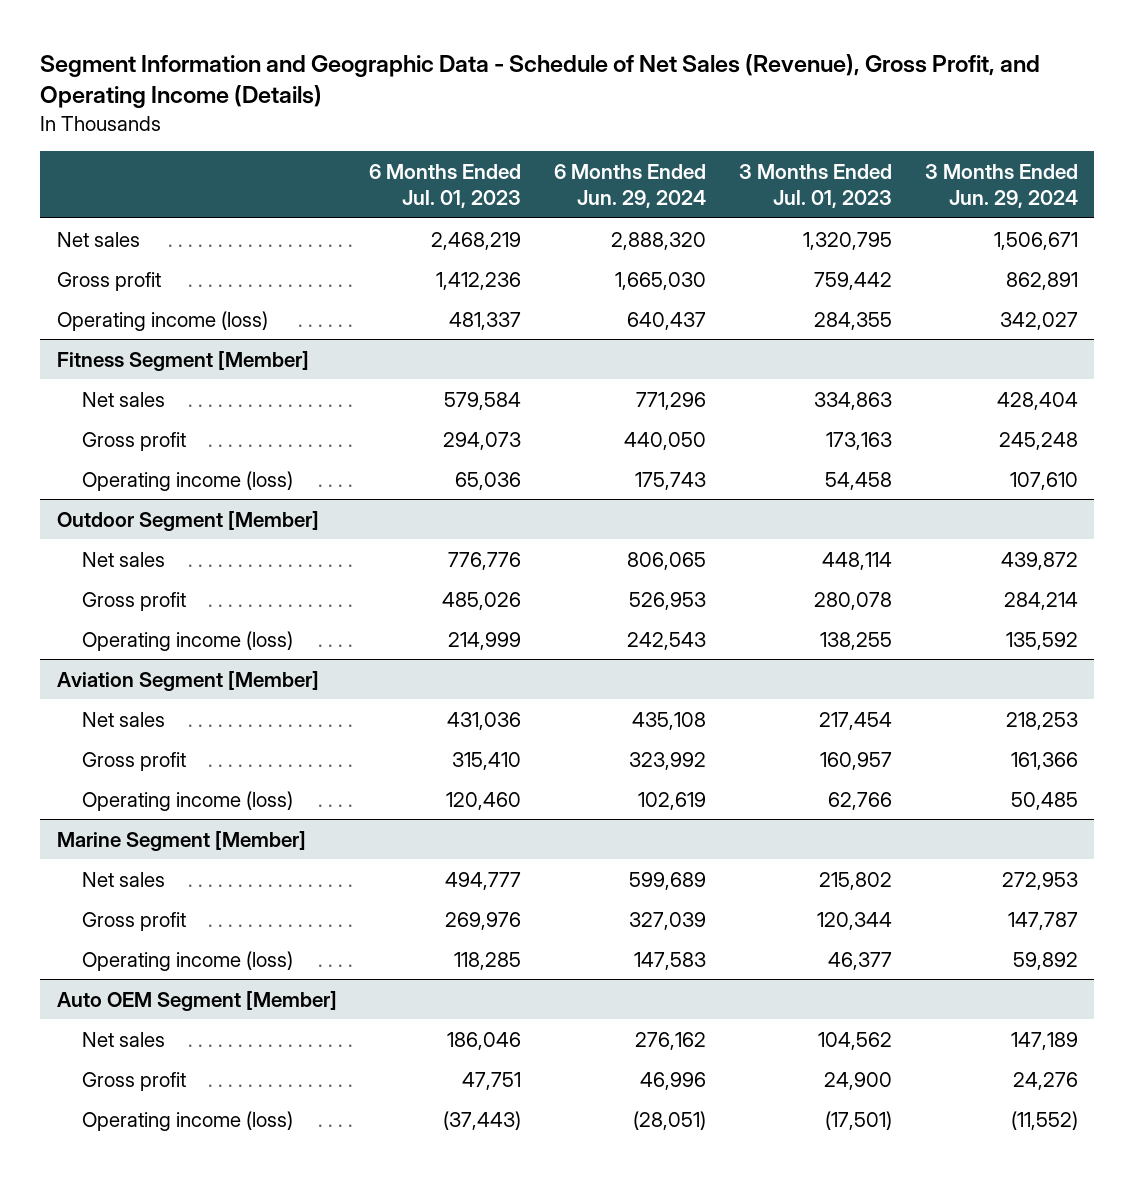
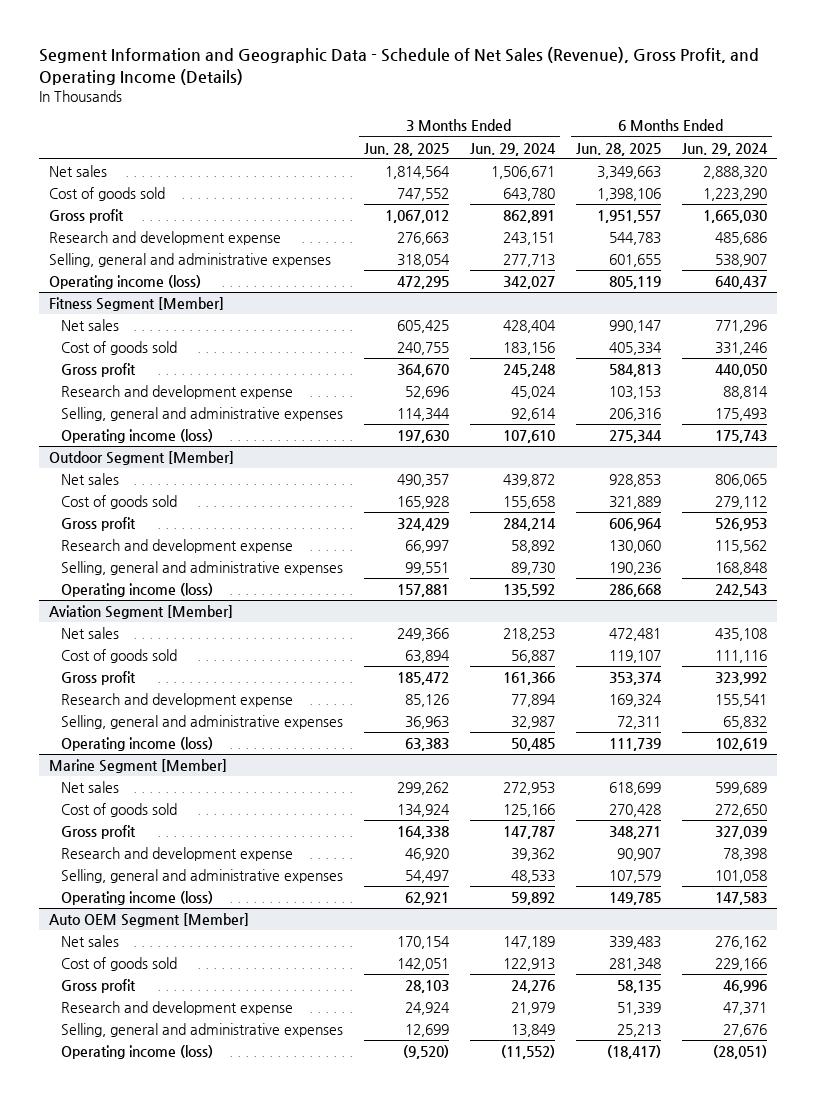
- | 6 Months Ended Jul. 01, 2023 | 6 Months Ended Jun. 29, 2024 | 3 Months Ended Jul. 01, 2023 | 3 Months Ended Jun. 29, 2024
+ | 3 Months Ended Jun. 28, 2025 | 3 Months Ended Jun. 29, 2024 | 6 Months Ended Jun. 28, 2025 | 6 Months Ended Jun. 29, 2024
+ Cost of goods sold | 747,552 | 643,780 | 1,398,106 | 1,223,290
+ Research and development expense | 276,663 | 243,151 | 544,783 | 485,686
+ Selling, general and administrative expenses | 318,054 | 277,713 | 601,655 | 538,907
@ Fitness Segment [Member]
+ Cost of goods sold | 240,755 | 183,156 | 405,334 | 331,246
+ Research and development expense | 52,696 | 45,024 | 103,153 | 88,814
+ Selling, general and administrative expenses | 114,344 | 92,614 | 206,316 | 175,493
@ Outdoor Segment [Member]
+ Cost of goods sold | 165,928 | 155,658 | 321,889 | 279,112
+ Research and development expense | 66,997 | 58,892 | 130,060 | 115,562
+ Selling, general and administrative expenses | 99,551 | 89,730 | 190,236 | 168,848
@ Aviation Segment [Member]
+ Cost of goods sold | 63,894 | 56,887 | 119,107 | 111,116
+ Research and development expense | 85,126 | 77,894 | 169,324 | 155,541
+ Selling, general and administrative expenses | 36,963 | 32,987 | 72,311 | 65,832
@ Marine Segment [Member]
+ Cost of goods sold | 134,924 | 125,166 | 270,428 | 272,650
+ Research and development expense | 46,920 | 39,362 | 90,907 | 78,398
+ Selling, general and administrative expenses | 54,497 | 48,533 | 107,579 | 101,058
@ Auto OEM Segment [Member]
+ Cost of goods sold | 142,051 | 122,913 | 281,348 | 229,166
+ Research and development expense | 24,924 | 21,979 | 51,339 | 47,371
+ Selling, general and administrative expenses | 12,699 | 13,849 | 25,213 | 27,676

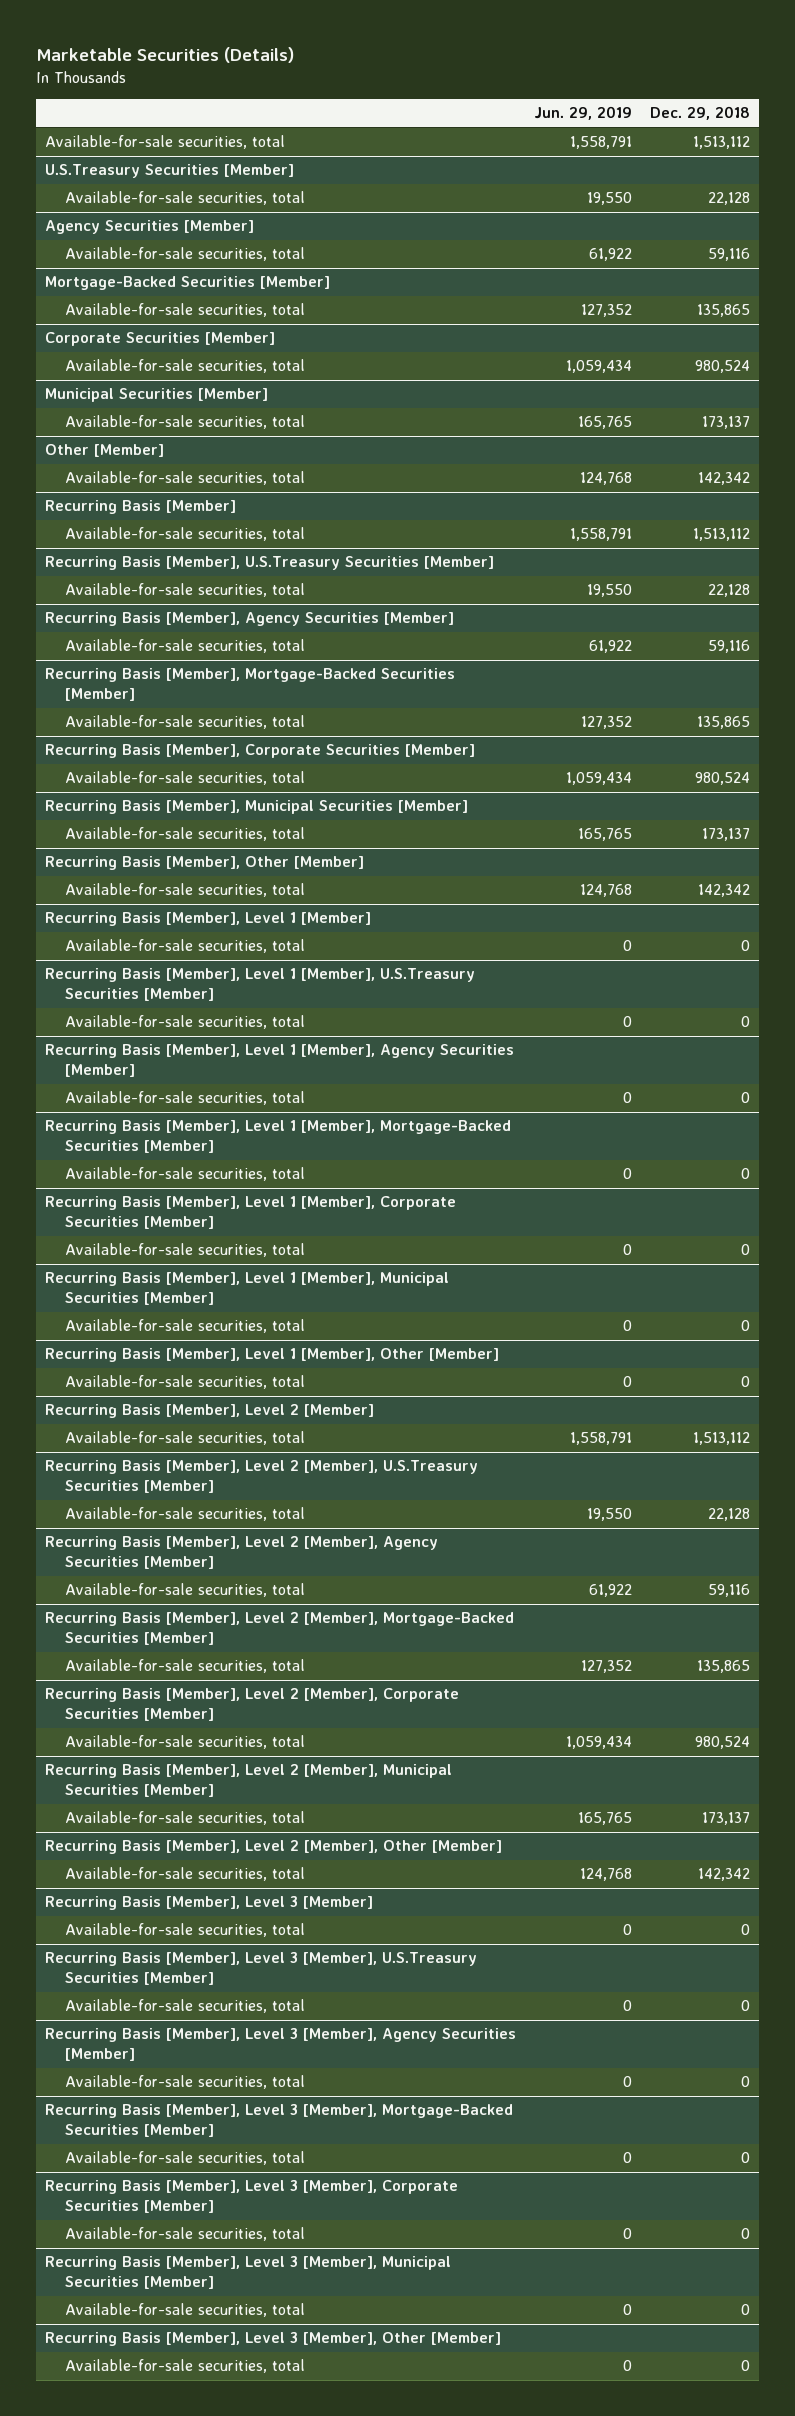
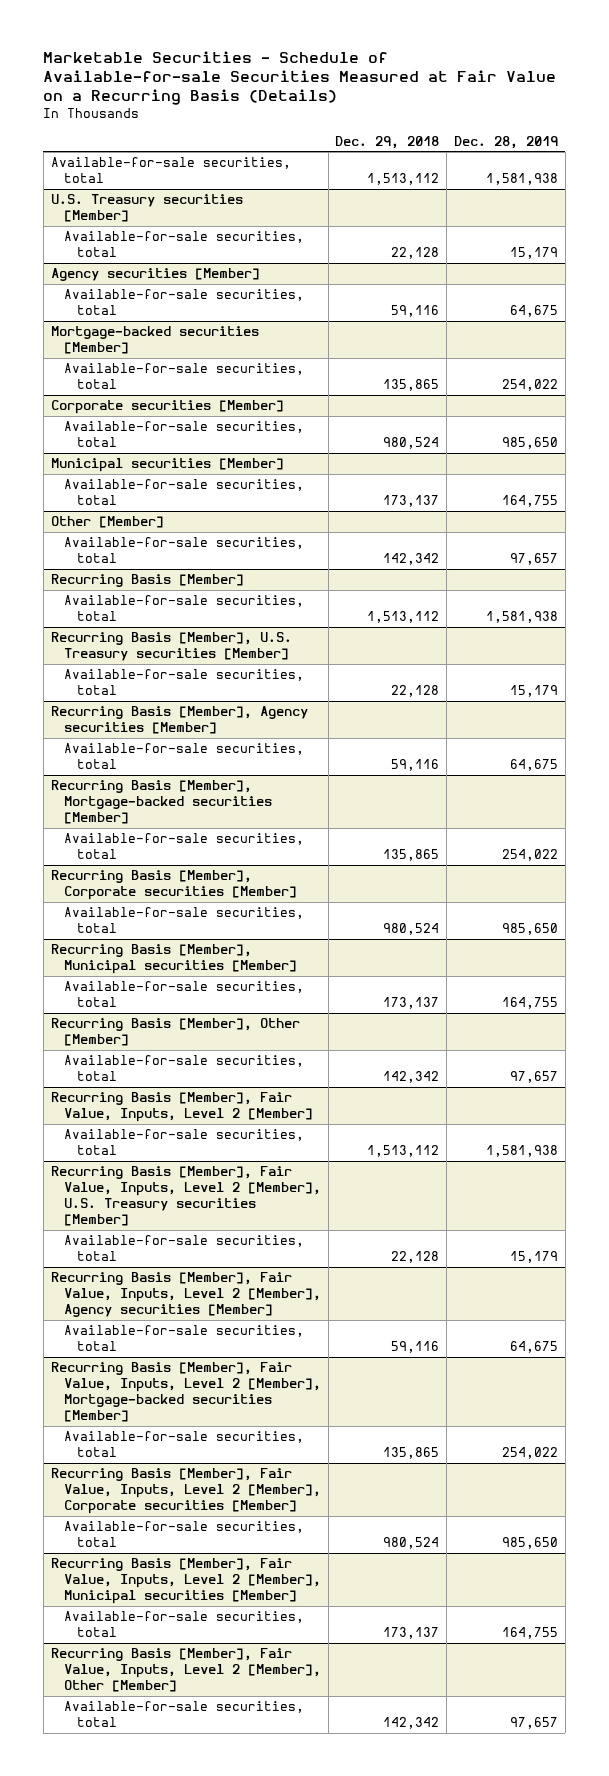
- Marketable Securities (Details)
+ Marketable Securities - Schedule of Available-for-sale Securities Measured at Fair Value on a Recurring Basis (Details)
- | Jun. 29, 2019 | Dec. 29, 2018
+ | Dec. 29, 2018 | Dec. 28, 2019
- U.S.Treasury Securities [Member]
+ U.S. Treasury securities [Member]
- Agency Securities [Member]
+ Agency securities [Member]
- Mortgage-Backed Securities [Member]
+ Mortgage-backed securities [Member]
- Corporate Securities [Member]
+ Corporate securities [Member]
- Municipal Securities [Member]
+ Municipal securities [Member]
- Recurring Basis [Member], U.S.Treasury Securities [Member]
+ Recurring Basis [Member], U.S. Treasury securities [Member]
- Recurring Basis [Member], Agency Securities [Member]
+ Recurring Basis [Member], Agency securities [Member]
- Recurring Basis [Member], Mortgage-Backed Securities [Member]
+ Recurring Basis [Member], Mortgage-backed securities [Member]
- Recurring Basis [Member], Corporate Securities [Member]
+ Recurring Basis [Member], Corporate securities [Member]
- Recurring Basis [Member], Municipal Securities [Member]
+ Recurring Basis [Member], Municipal securities [Member]
- Recurring Basis [Member], Level 1 [Member]
- Available-for-sale securities, total | 0 | 0
- Recurring Basis [Member], Level 1 [Member], U.S.Treasury Securities [Member]
- Available-for-sale securities, total | 0 | 0
- Recurring Basis [Member], Level 1 [Member], Agency Securities [Member]
- Available-for-sale securities, total | 0 | 0
- Recurring Basis [Member], Level 1 [Member], Mortgage-Backed Securities [Member]
- Available-for-sale securities, total | 0 | 0
- Recurring Basis [Member], Level 1 [Member], Corporate Securities [Member]
- Available-for-sale securities, total | 0 | 0
- Recurring Basis [Member], Level 1 [Member], Municipal Securities [Member]
- Available-for-sale securities, total | 0 | 0
- Recurring Basis [Member], Level 1 [Member], Other [Member]
- Available-for-sale securities, total | 0 | 0
- Recurring Basis [Member], Level 2 [Member]
+ Recurring Basis [Member], Fair Value, Inputs, Level 2 [Member]
- Recurring Basis [Member], Level 2 [Member], U.S.Treasury Securities [Member]
+ Recurring Basis [Member], Fair Value, Inputs, Level 2 [Member], U.S. Treasury securities [Member]
- Recurring Basis [Member], Level 2 [Member], Agency Securities [Member]
+ Recurring Basis [Member], Fair Value, Inputs, Level 2 [Member], Agency securities [Member]
- Recurring Basis [Member], Level 2 [Member], Mortgage-Backed Securities [Member]
+ Recurring Basis [Member], Fair Value, Inputs, Level 2 [Member], Mortgage-backed securities [Member]
- Recurring Basis [Member], Level 2 [Member], Corporate Securities [Member]
+ Recurring Basis [Member], Fair Value, Inputs, Level 2 [Member], Corporate securities [Member]
- Recurring Basis [Member], Level 2 [Member], Municipal Securities [Member]
+ Recurring Basis [Member], Fair Value, Inputs, Level 2 [Member], Municipal securities [Member]
- Recurring Basis [Member], Level 2 [Member], Other [Member]
+ Recurring Basis [Member], Fair Value, Inputs, Level 2 [Member], Other [Member]
- Recurring Basis [Member], Level 3 [Member]
- Available-for-sale securities, total | 0 | 0
- Recurring Basis [Member], Level 3 [Member], U.S.Treasury Securities [Member]
- Available-for-sale securities, total | 0 | 0
- Recurring Basis [Member], Level 3 [Member], Agency Securities [Member]
- Available-for-sale securities, total | 0 | 0
- Recurring Basis [Member], Level 3 [Member], Mortgage-Backed Securities [Member]
- Available-for-sale securities, total | 0 | 0
- Recurring Basis [Member], Level 3 [Member], Corporate Securities [Member]
- Available-for-sale securities, total | 0 | 0
- Recurring Basis [Member], Level 3 [Member], Municipal Securities [Member]
- Available-for-sale securities, total | 0 | 0
- Recurring Basis [Member], Level 3 [Member], Other [Member]
- Available-for-sale securities, total | 0 | 0

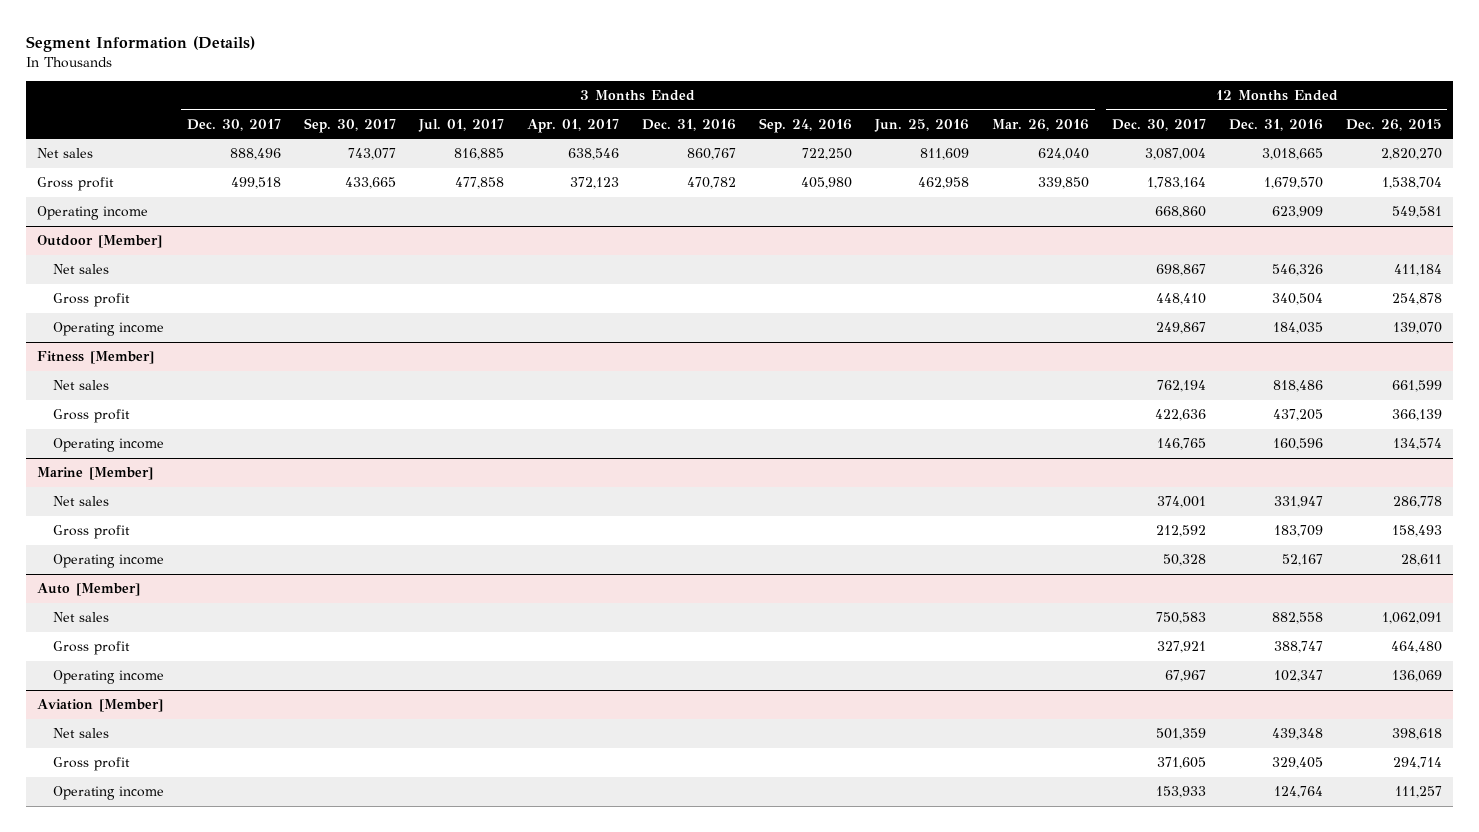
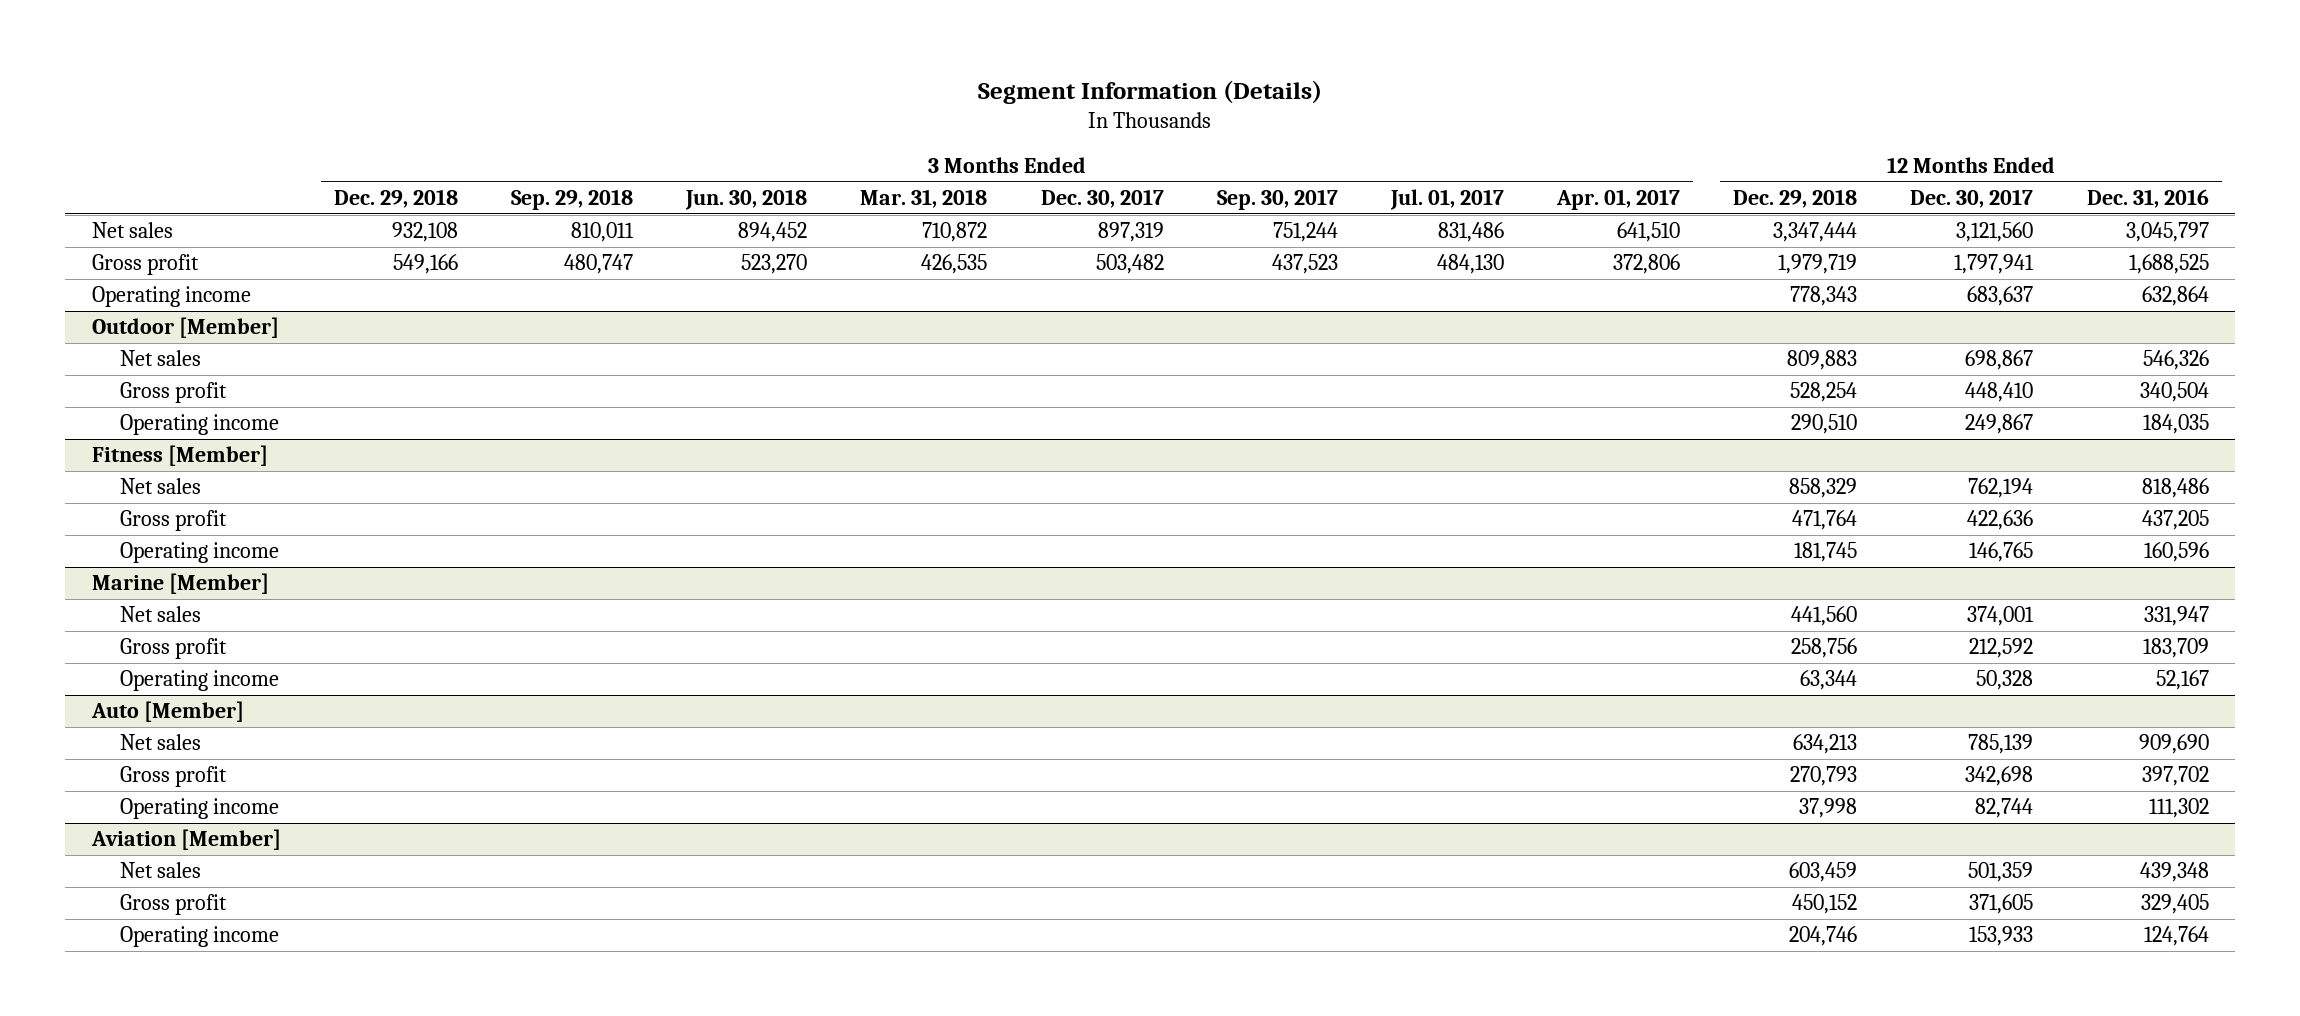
- | 3 Months Ended Dec. 30, 2017 | 3 Months Ended Sep. 30, 2017 | 3 Months Ended Jul. 01, 2017 | 3 Months Ended Apr. 01, 2017 | 3 Months Ended Dec. 31, 2016 | 3 Months Ended Sep. 24, 2016 | 3 Months Ended Jun. 25, 2016 | 3 Months Ended Mar. 26, 2016 | 12 Months Ended Dec. 30, 2017 | 12 Months Ended Dec. 31, 2016 | 12 Months Ended Dec. 26, 2015
+ | 3 Months Ended Dec. 29, 2018 | 3 Months Ended Sep. 29, 2018 | 3 Months Ended Jun. 30, 2018 | 3 Months Ended Mar. 31, 2018 | 3 Months Ended Dec. 30, 2017 | 3 Months Ended Sep. 30, 2017 | 3 Months Ended Jul. 01, 2017 | 3 Months Ended Apr. 01, 2017 | 12 Months Ended Dec. 29, 2018 | 12 Months Ended Dec. 30, 2017 | 12 Months Ended Dec. 31, 2016
- Net sales | 888,496 | 743,077 | 816,885 | 638,546 | 860,767 | 722,250 | 811,609 | 624,040 | 3,087,004 | 3,018,665 | 2,820,270
- Gross profit | 499,518 | 433,665 | 477,858 | 372,123 | 470,782 | 405,980 | 462,958 | 339,850 | 1,783,164 | 1,679,570 | 1,538,704
- Operating income | | | | | | | | | 668,860 | 623,909 | 549,581
+ Net sales | 932,108 | 810,011 | 894,452 | 710,872 | 897,319 | 751,244 | 831,486 | 641,510 | 3,347,444 | 3,121,560 | 3,045,797
+ Gross profit | 549,166 | 480,747 | 523,270 | 426,535 | 503,482 | 437,523 | 484,130 | 372,806 | 1,979,719 | 1,797,941 | 1,688,525
+ Operating income | | | | | | | | | 778,343 | 683,637 | 632,864
@ Auto [Member]
- Net sales | | | | | | | | | 750,583 | 882,558 | 1,062,091
- Gross profit | | | | | | | | | 327,921 | 388,747 | 464,480
- Operating income | | | | | | | | | 67,967 | 102,347 | 136,069
+ Net sales | | | | | | | | | 634,213 | 785,139 | 909,690
+ Gross profit | | | | | | | | | 270,793 | 342,698 | 397,702
+ Operating income | | | | | | | | | 37,998 | 82,744 | 111,302

